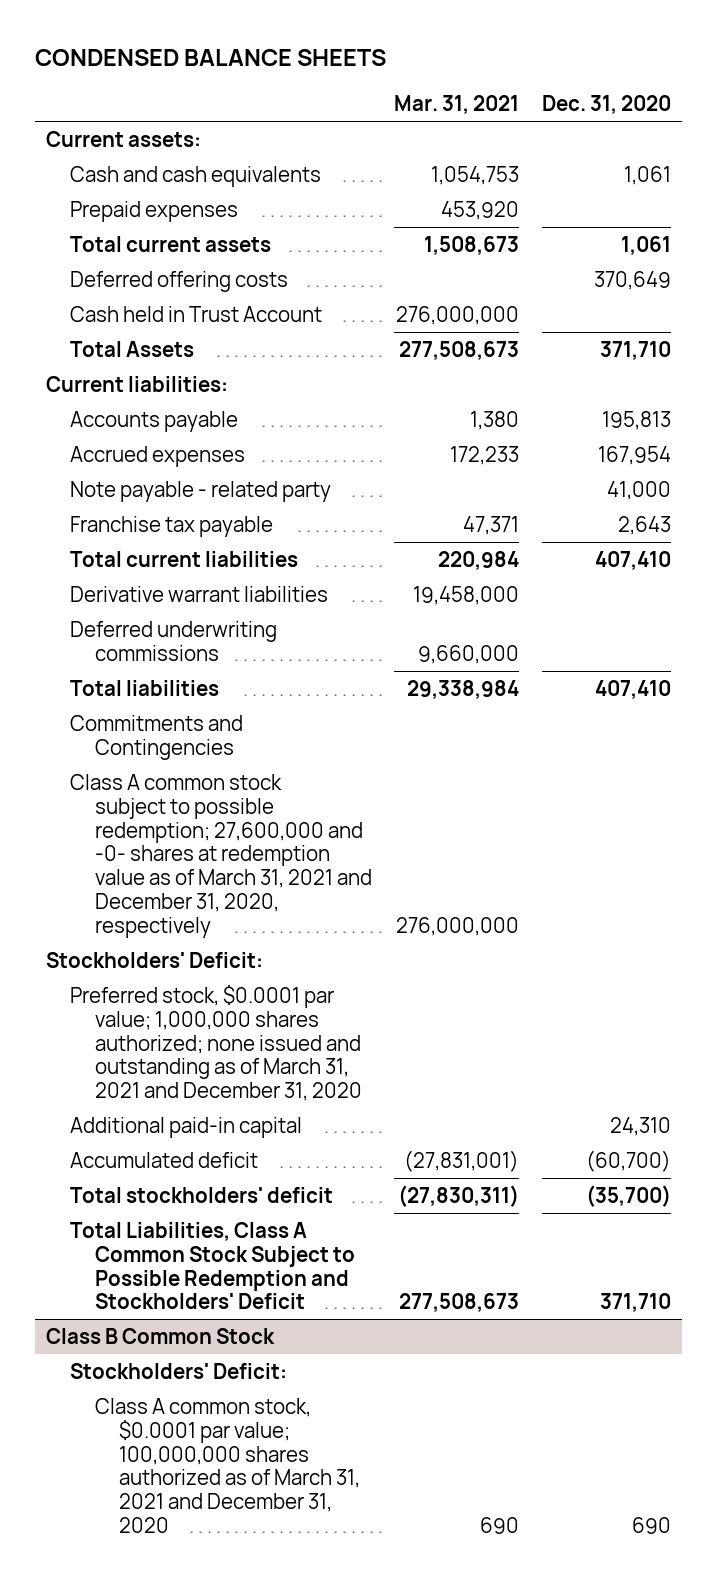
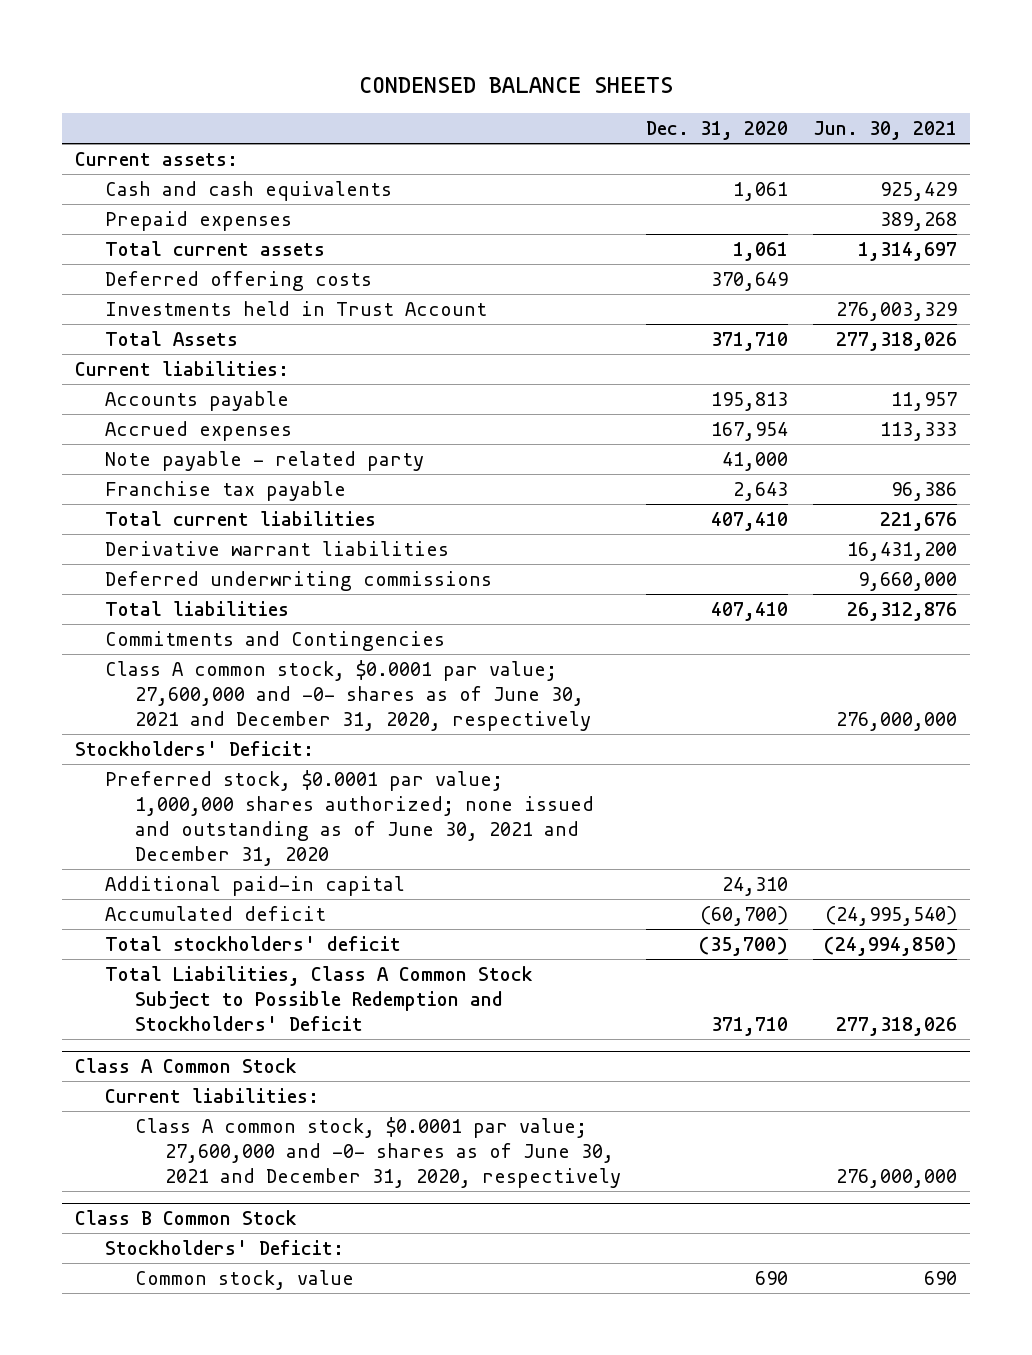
- | Mar. 31, 2021 | Dec. 31, 2020
+ | Dec. 31, 2020 | Jun. 30, 2021
- Cash held in Trust Account | 276,000,000 |
+ Investments held in Trust Account | | 276,003,329
- Class A common stock subject to possible redemption; 27,600,000 and -0- shares at redemption value as of March 31, 2021 and December 31, 2020, respectively | 276,000,000 |
+ Class A common stock, $0.0001 par value; 27,600,000 and -0- shares as of June 30, 2021 and December 31, 2020, respectively | | 276,000,000
- Preferred stock, $0.0001 par value; 1,000,000 shares authorized; none issued and outstanding as of March 31, 2021 and December 31, 2020
+ Preferred stock, $0.0001 par value; 1,000,000 shares authorized; none issued and outstanding as of June 30, 2021 and December 31, 2020
+ Class A Common Stock
+ Current liabilities:
+ Class A common stock, $0.0001 par value; 27,600,000 and -0- shares as of June 30, 2021 and December 31, 2020, respectively | | 276,000,000
@ Class B Common Stock
- Class A common stock, $0.0001 par value; 100,000,000 shares authorized as of March 31, 2021 and December 31, 2020 | 690 | 690
+ Common stock, value | 690 | 690

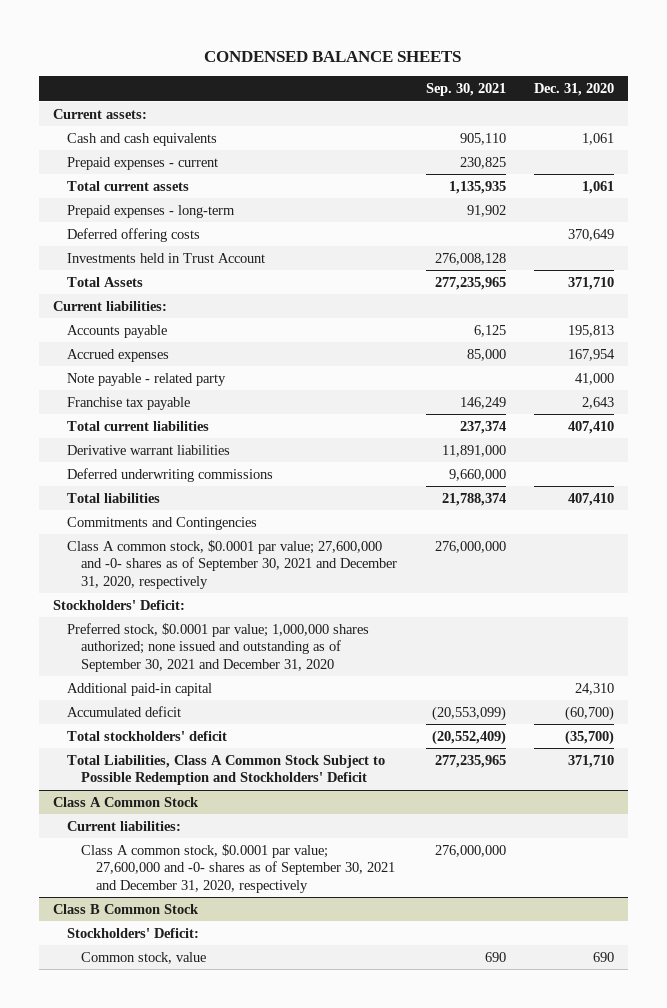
- | Dec. 31, 2020 | Jun. 30, 2021
+ | Sep. 30, 2021 | Dec. 31, 2020
- Prepaid expenses | | 389,268
+ Prepaid expenses - current | 230,825 |
+ Prepaid expenses - long-term | 91,902 |
- Class A common stock, $0.0001 par value; 27,600,000 and -0- shares as of June 30, 2021 and December 31, 2020, respectively | | 276,000,000
+ Class A common stock, $0.0001 par value; 27,600,000 and -0- shares as of September 30, 2021 and December 31, 2020, respectively | 276,000,000 |
- Preferred stock, $0.0001 par value; 1,000,000 shares authorized; none issued and outstanding as of June 30, 2021 and December 31, 2020
+ Preferred stock, $0.0001 par value; 1,000,000 shares authorized; none issued and outstanding as of September 30, 2021 and December 31, 2020
@ Class A Common Stock
- Class A common stock, $0.0001 par value; 27,600,000 and -0- shares as of June 30, 2021 and December 31, 2020, respectively | | 276,000,000
+ Class A common stock, $0.0001 par value; 27,600,000 and -0- shares as of September 30, 2021 and December 31, 2020, respectively | 276,000,000 |

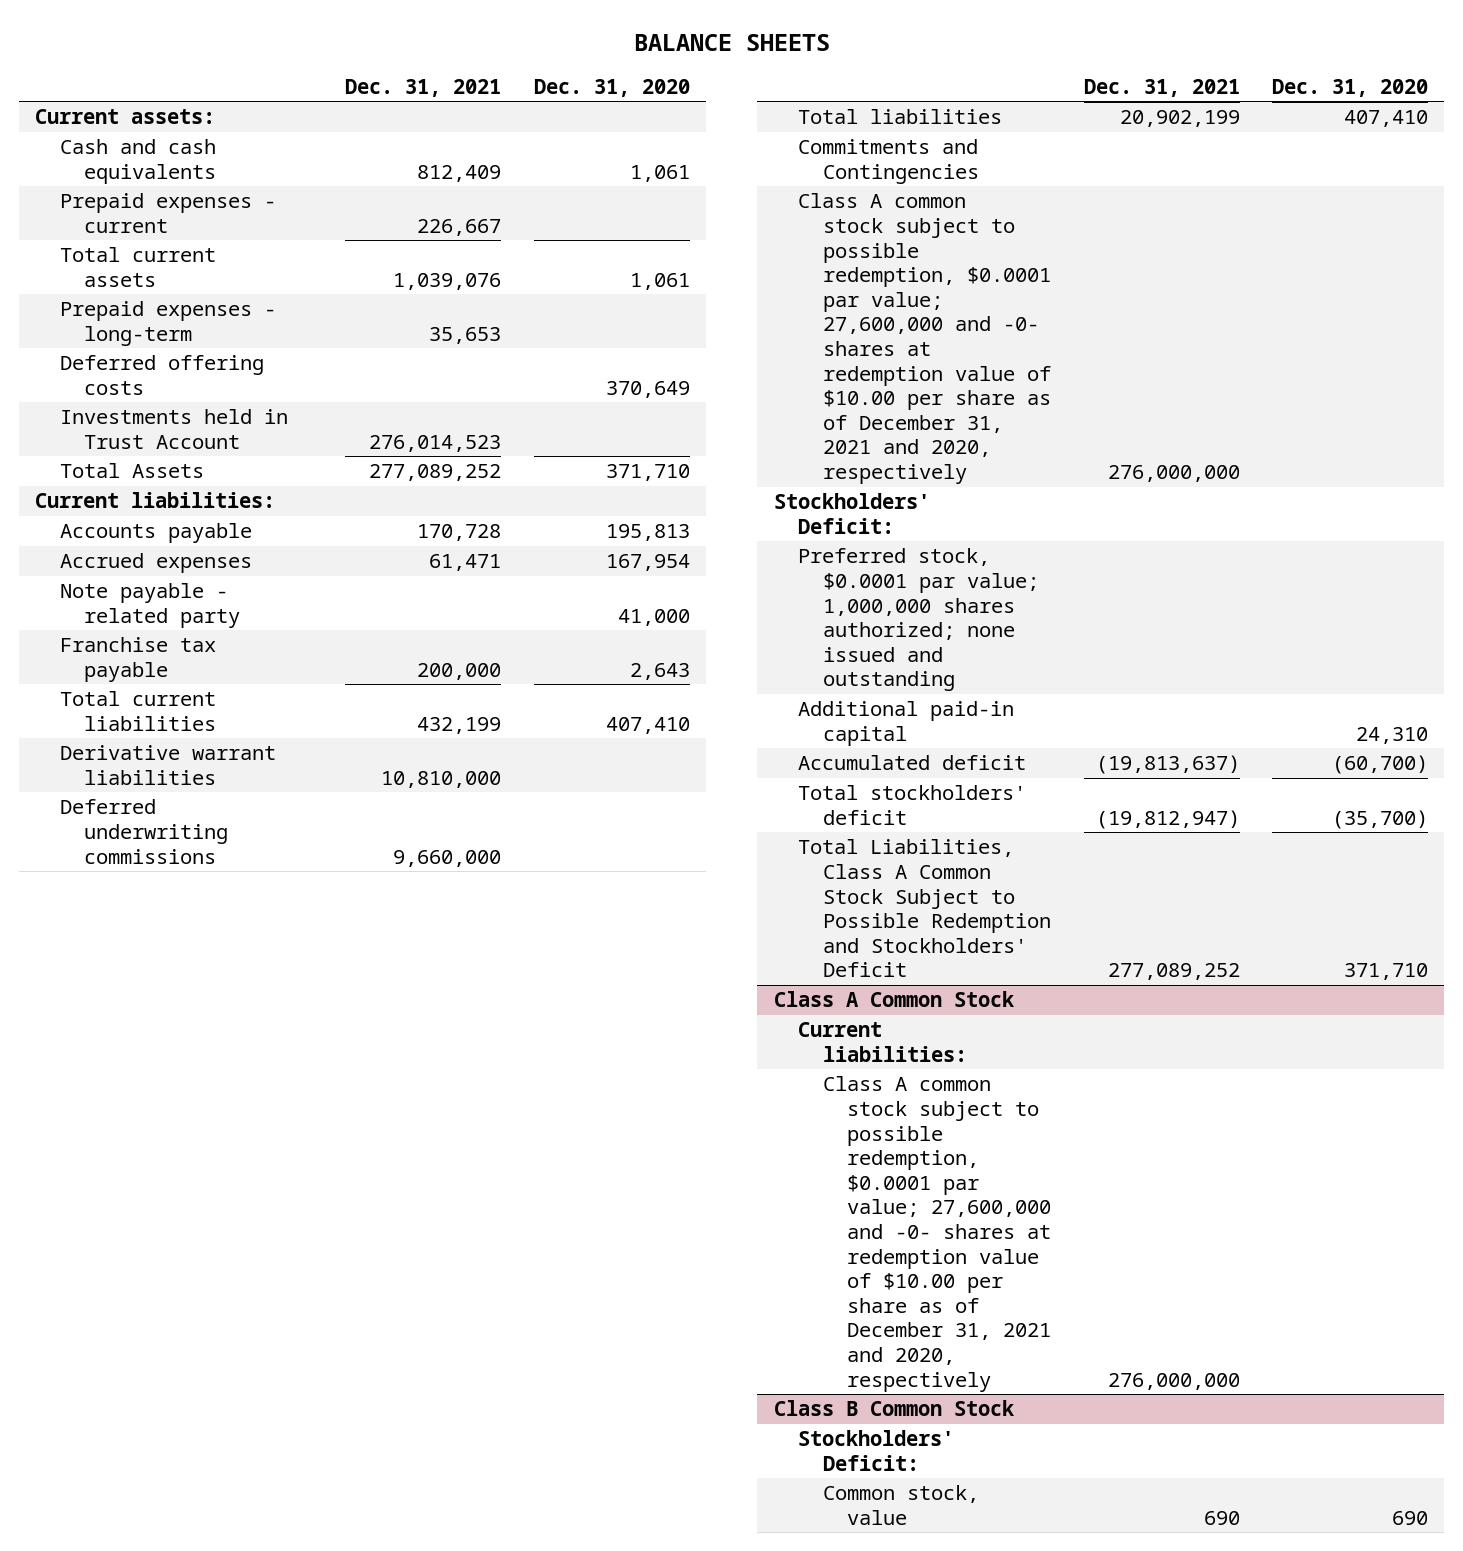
- CONDENSED BALANCE SHEETS
+ BALANCE SHEETS
- | Sep. 30, 2021 | Dec. 31, 2020
+ | Dec. 31, 2021 | Dec. 31, 2020
- Class A common stock, $0.0001 par value; 27,600,000 and -0- shares as of September 30, 2021 and December 31, 2020, respectively | 276,000,000 |
+ Class A common stock subject to possible redemption, $0.0001 par value; 27,600,000 and -0- shares at redemption value of $10.00 per share as of December 31, 2021 and 2020, respectively | 276,000,000 |
- Preferred stock, $0.0001 par value; 1,000,000 shares authorized; none issued and outstanding as of September 30, 2021 and December 31, 2020
+ Preferred stock, $0.0001 par value; 1,000,000 shares authorized; none issued and outstanding
@ Class A Common Stock
- Class A common stock, $0.0001 par value; 27,600,000 and -0- shares as of September 30, 2021 and December 31, 2020, respectively | 276,000,000 |
+ Class A common stock subject to possible redemption, $0.0001 par value; 27,600,000 and -0- shares at redemption value of $10.00 per share as of December 31, 2021 and 2020, respectively | 276,000,000 |

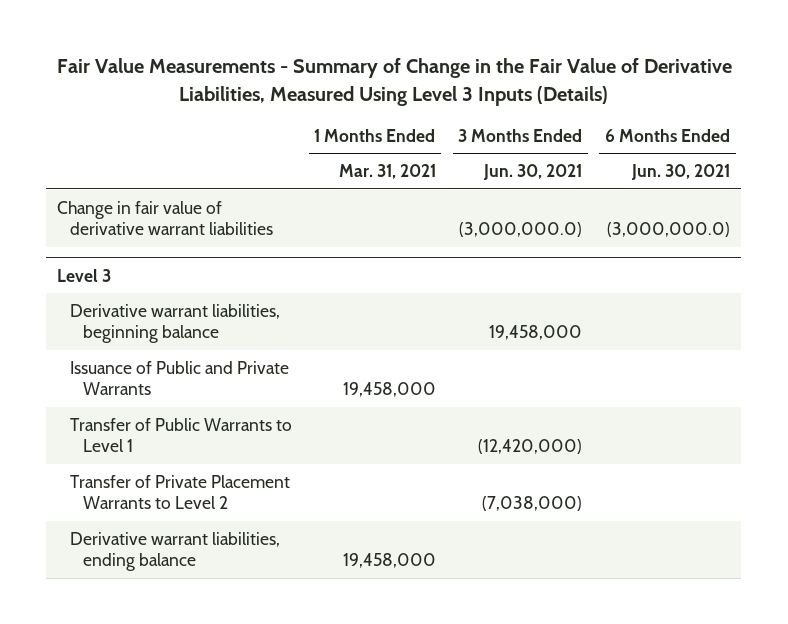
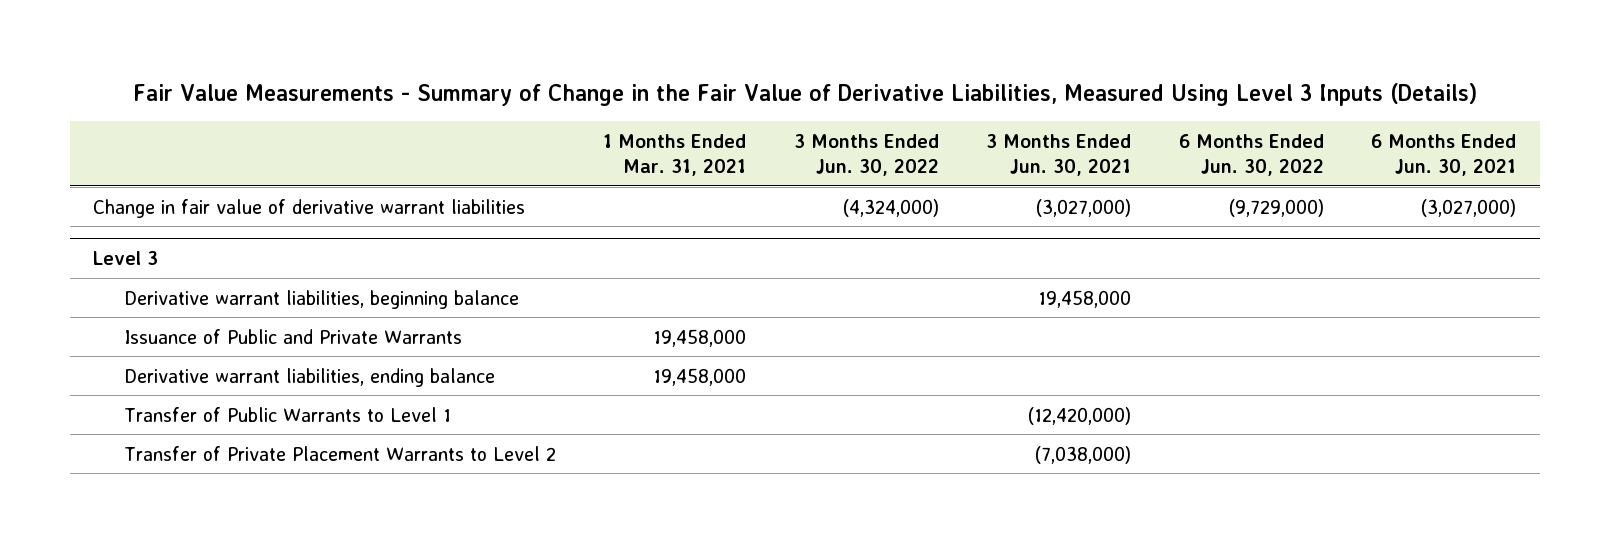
- | 1 Months Ended Mar. 31, 2021 | 3 Months Ended Jun. 30, 2021 | 6 Months Ended Jun. 30, 2021
+ | 1 Months Ended Mar. 31, 2021 | 3 Months Ended Jun. 30, 2022 | 3 Months Ended Jun. 30, 2021 | 6 Months Ended Jun. 30, 2022 | 6 Months Ended Jun. 30, 2021
- Change in fair value of derivative warrant liabilities | | (3,000,000.0) | (3,000,000.0)
+ Change in fair value of derivative warrant liabilities | | (4,324,000) | (3,027,000) | (9,729,000) | (3,027,000)
@ Level 3
moved up: Derivative warrant liabilities, ending balance | 19,458,000 | | | |

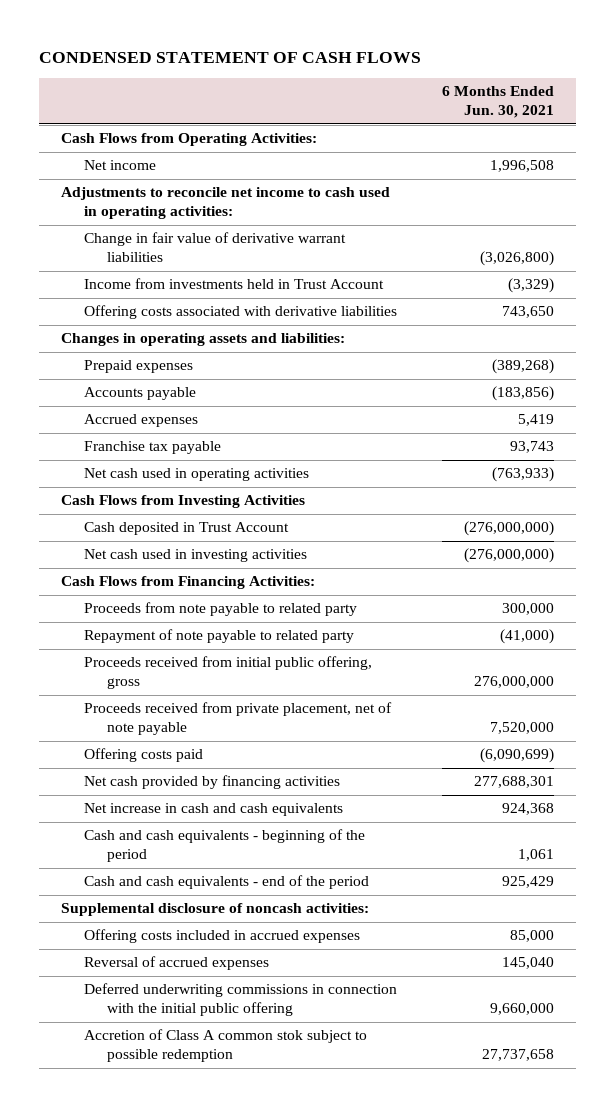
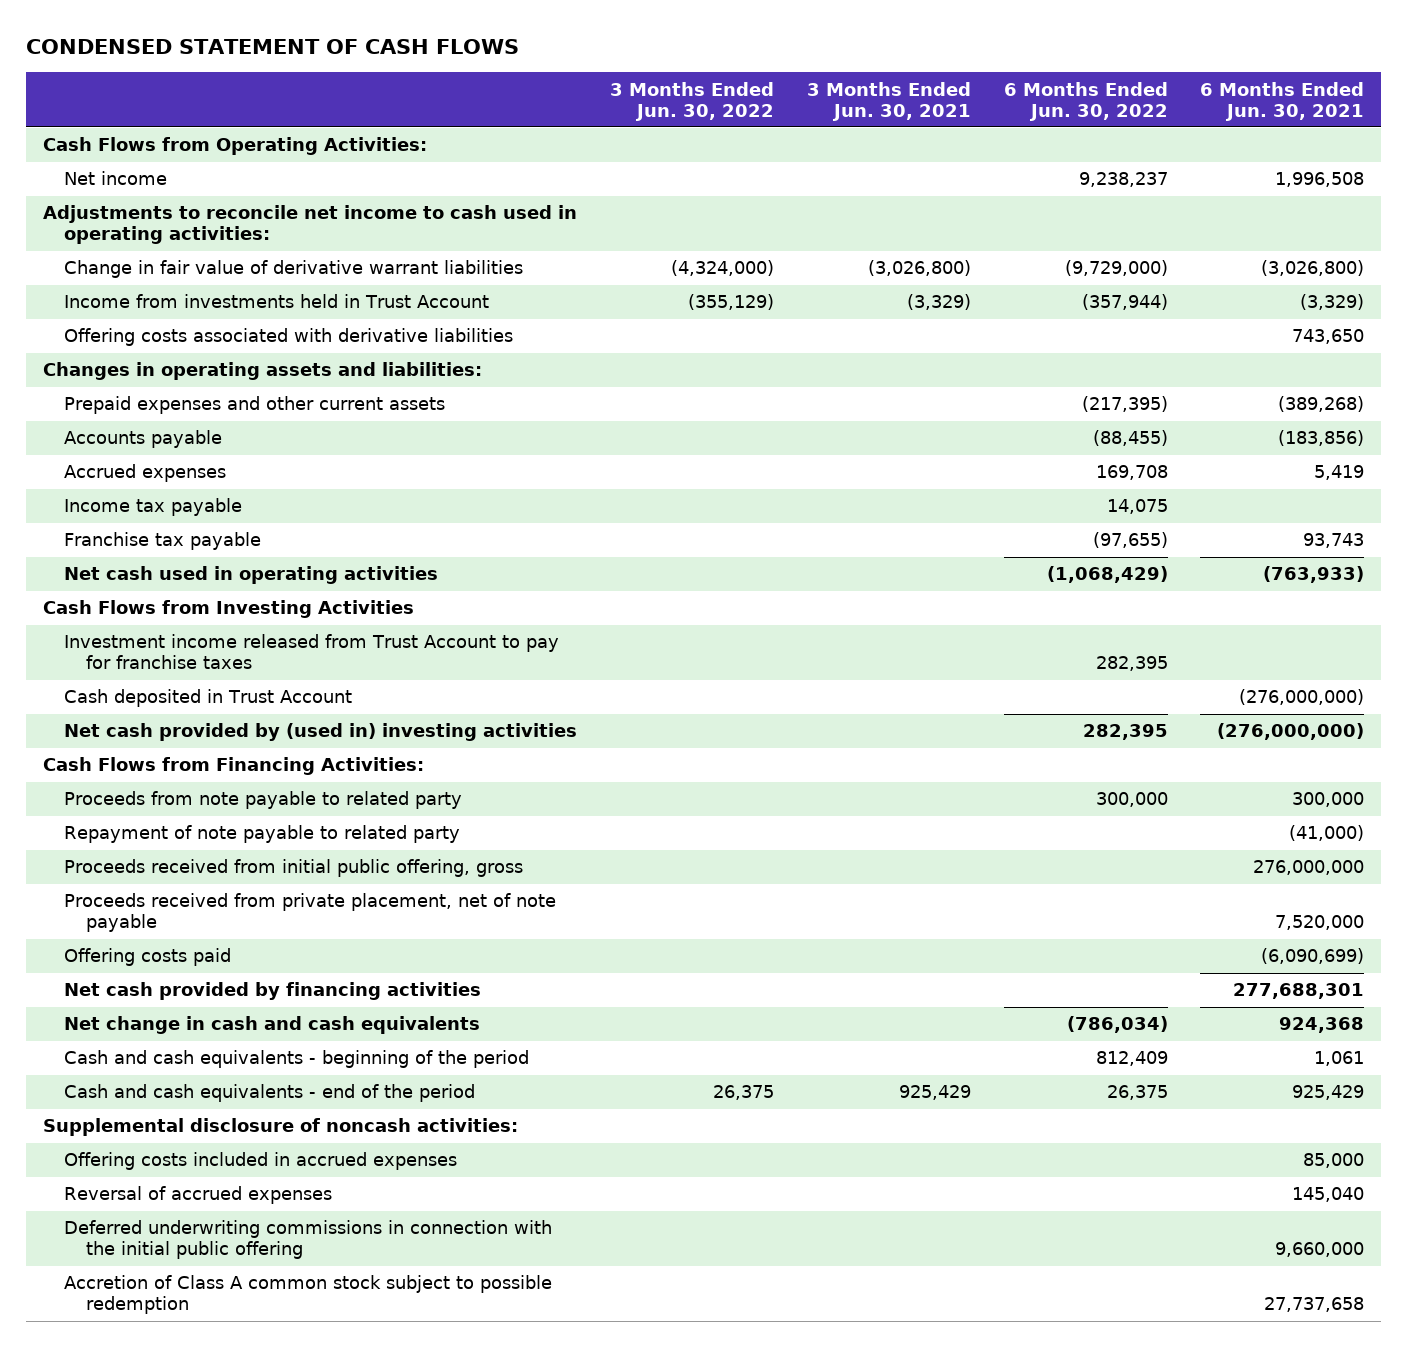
- | 6 Months Ended Jun. 30, 2021
+ | 3 Months Ended Jun. 30, 2022 | 3 Months Ended Jun. 30, 2021 | 6 Months Ended Jun. 30, 2022 | 6 Months Ended Jun. 30, 2021
- Prepaid expenses | (389,268)
+ Prepaid expenses and other current assets | | | (217,395) | (389,268)
+ Income tax payable | | | 14,075 |
+ Investment income released from Trust Account to pay for franchise taxes | | | 282,395 |
- Net cash used in investing activities | (276,000,000)
+ Net cash provided by (used in) investing activities | | | 282,395 | (276,000,000)
- Net increase in cash and cash equivalents | 924,368
+ Net change in cash and cash equivalents | | | (786,034) | 924,368
- Accretion of Class A common stok subject to possible redemption | 27,737,658
+ Accretion of Class A common stock subject to possible redemption | | | | 27,737,658

